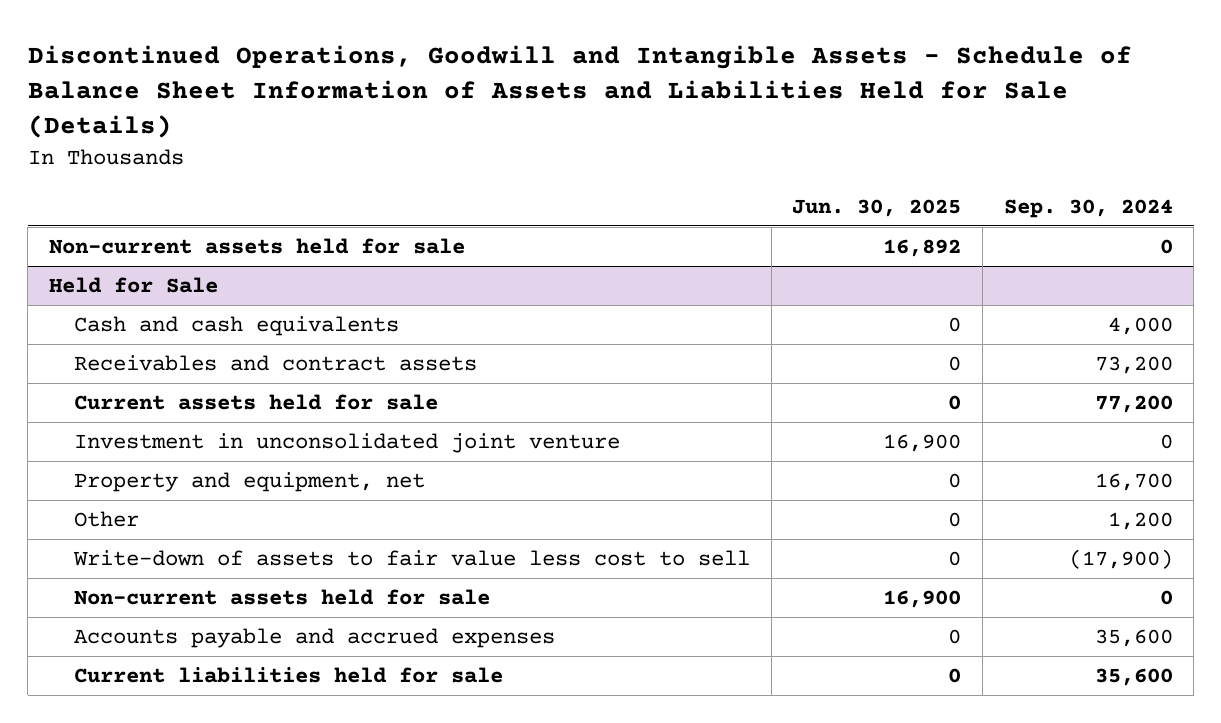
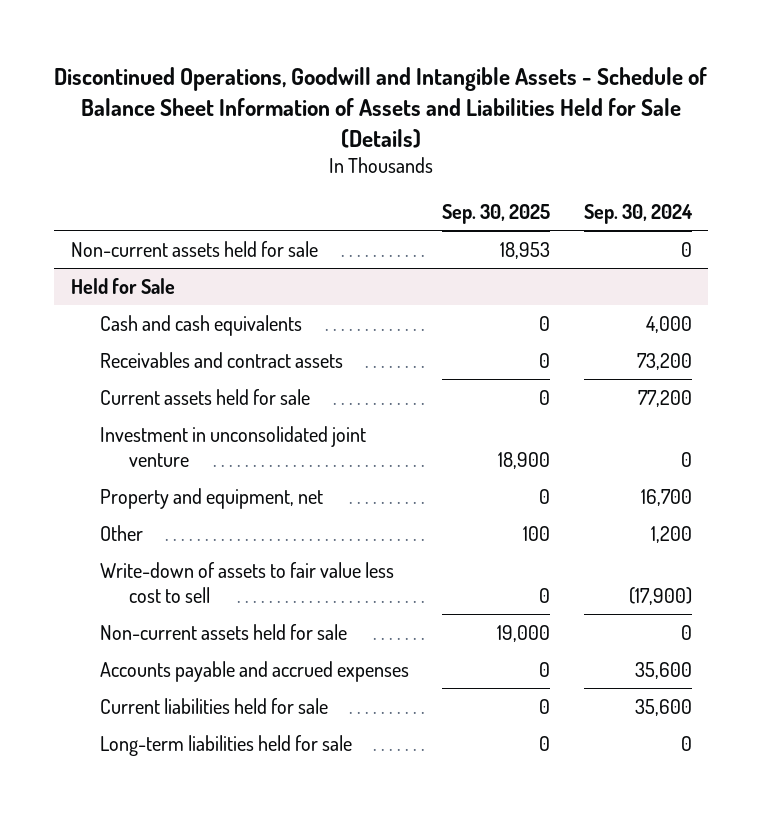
- | Jun. 30, 2025 | Sep. 30, 2024
+ | Sep. 30, 2025 | Sep. 30, 2024
@ Held for Sale
+ Long-term liabilities held for sale | 0 | 0

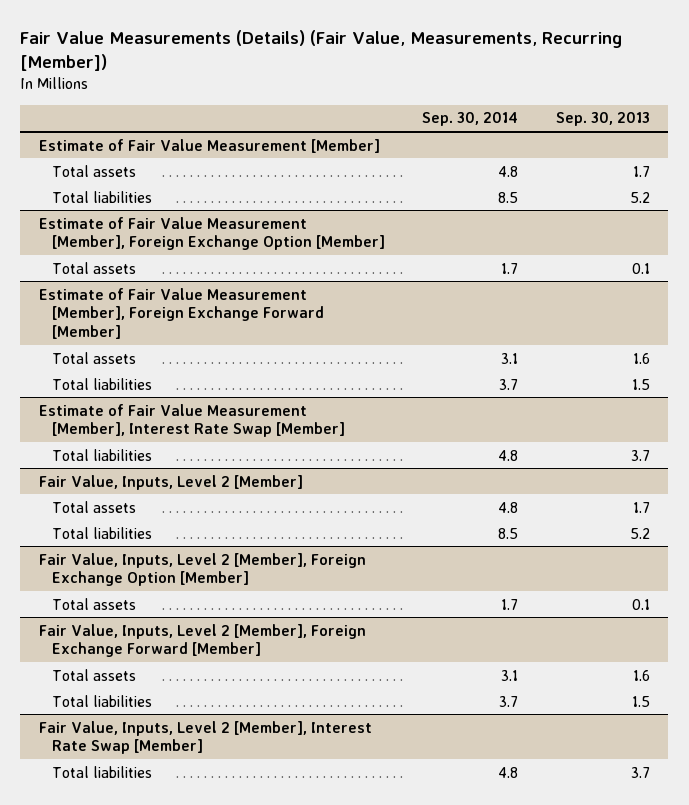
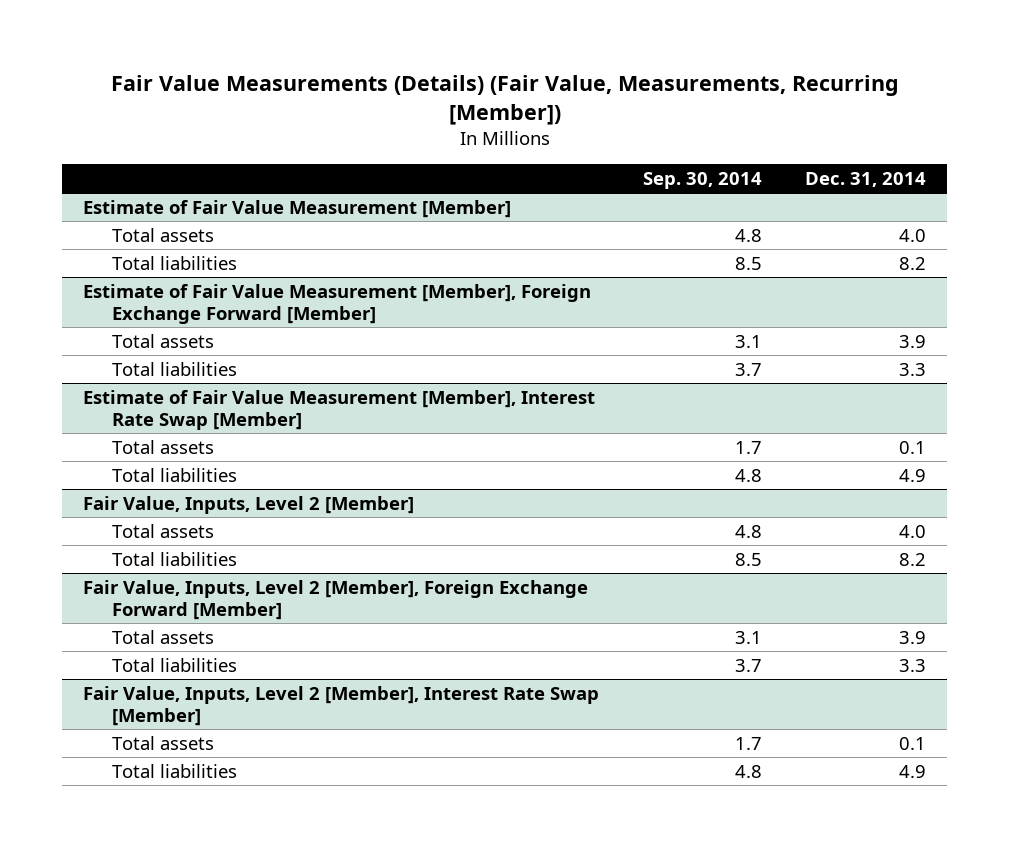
- | Sep. 30, 2014 | Sep. 30, 2013
+ | Sep. 30, 2014 | Dec. 31, 2014
- Estimate of Fair Value Measurement [Member], Foreign Exchange Option [Member]
- Total assets | 1.7 | 0.1
@ Estimate of Fair Value Measurement [Member], Interest Rate Swap [Member]
+ Total assets | 1.7 | 0.1
- Fair Value, Inputs, Level 2 [Member], Foreign Exchange Option [Member]
- Total assets | 1.7 | 0.1
@ Fair Value, Inputs, Level 2 [Member], Interest Rate Swap [Member]
+ Total assets | 1.7 | 0.1

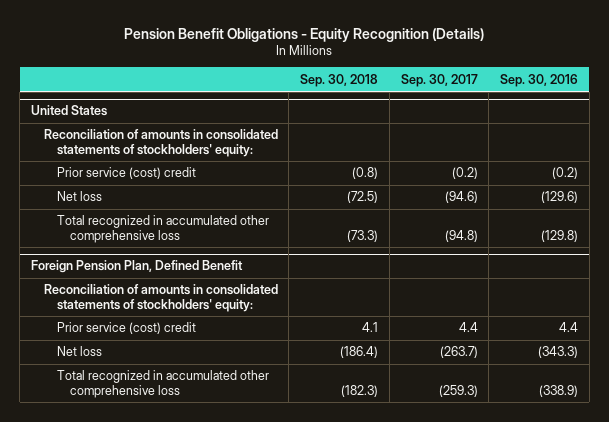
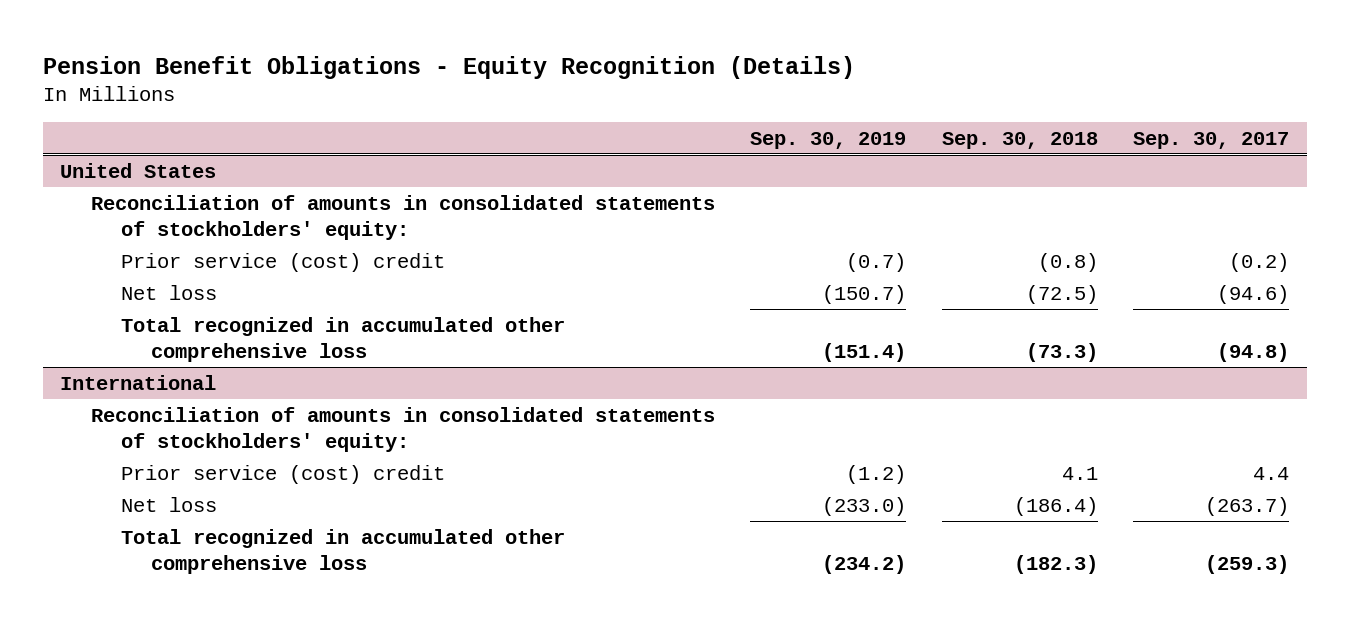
- | Sep. 30, 2018 | Sep. 30, 2017 | Sep. 30, 2016
+ | Sep. 30, 2019 | Sep. 30, 2018 | Sep. 30, 2017
- Foreign Pension Plan, Defined Benefit
+ International

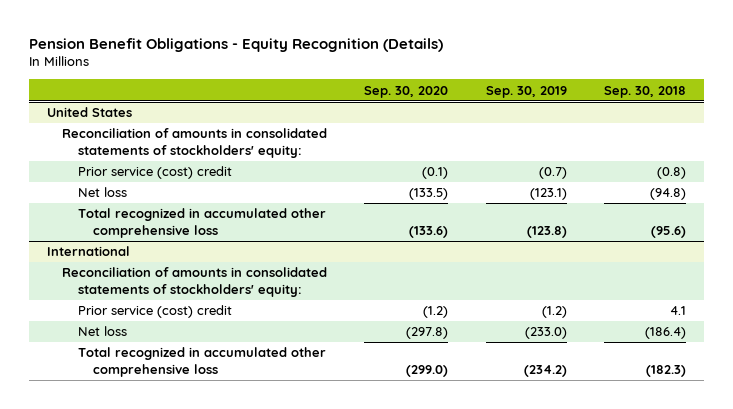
- | Sep. 30, 2019 | Sep. 30, 2018 | Sep. 30, 2017
+ | Sep. 30, 2020 | Sep. 30, 2019 | Sep. 30, 2018
@ United States
- Net loss | (150.7) | (72.5) | (94.6)
- Total recognized in accumulated other comprehensive loss | (151.4) | (73.3) | (94.8)
+ Net loss | (133.5) | (123.1) | (94.8)
+ Total recognized in accumulated other comprehensive loss | (133.6) | (123.8) | (95.6)

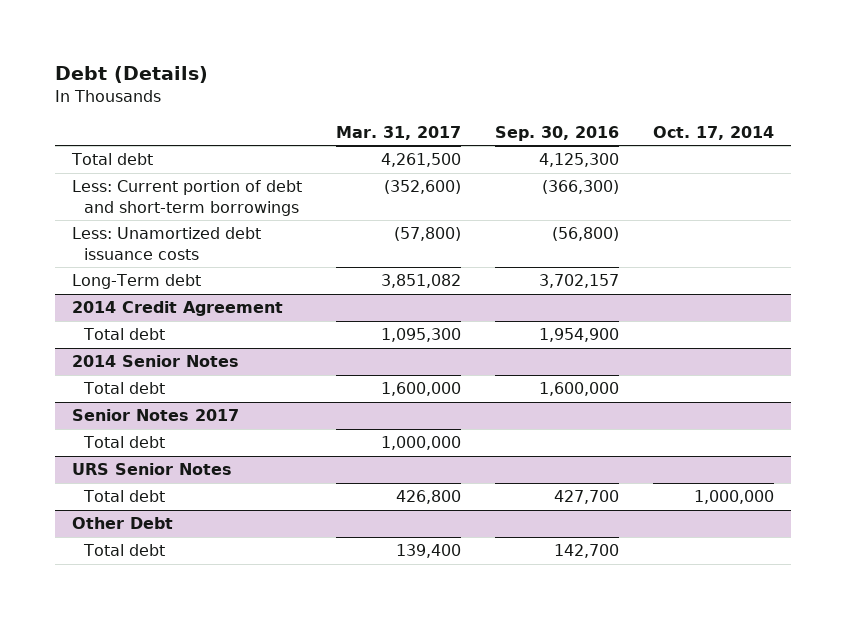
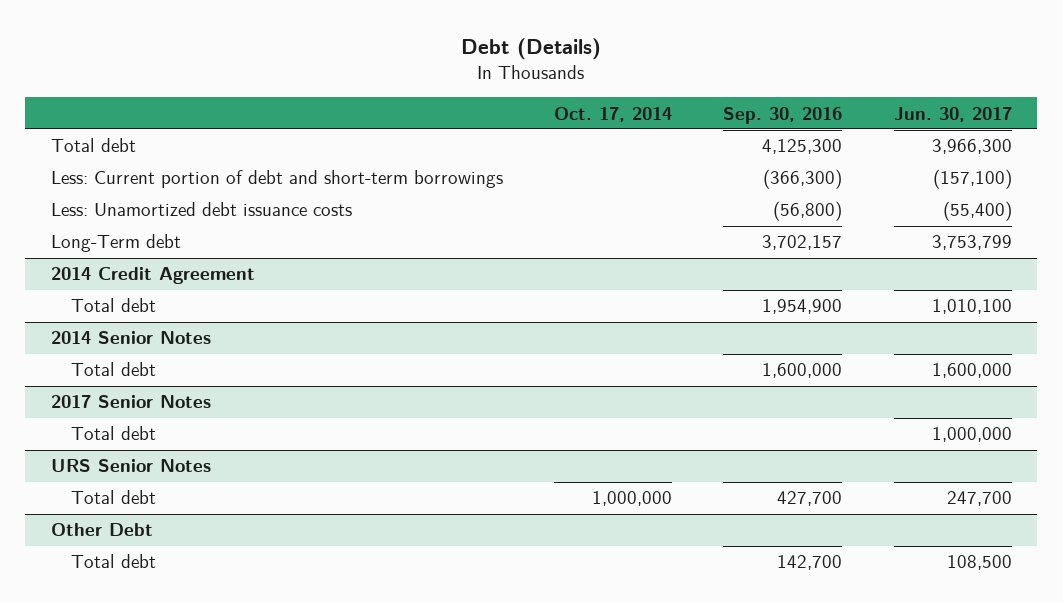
- | Mar. 31, 2017 | Sep. 30, 2016 | Oct. 17, 2014
+ | Oct. 17, 2014 | Sep. 30, 2016 | Jun. 30, 2017
- Senior Notes 2017
+ 2017 Senior Notes

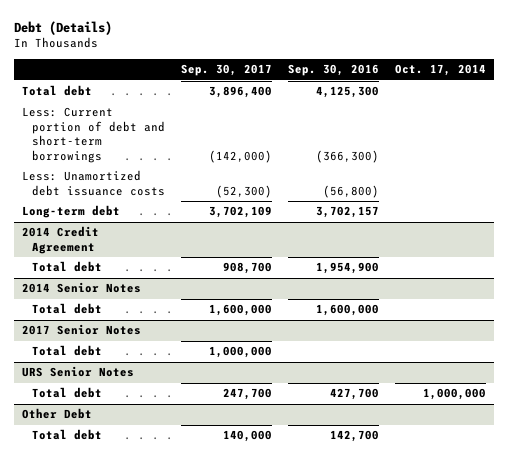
- | Oct. 17, 2014 | Sep. 30, 2016 | Jun. 30, 2017
+ | Sep. 30, 2017 | Sep. 30, 2016 | Oct. 17, 2014
- Long-Term debt | | 3,702,157 | 3,753,799
+ Long-term debt | 3,702,109 | 3,702,157 |

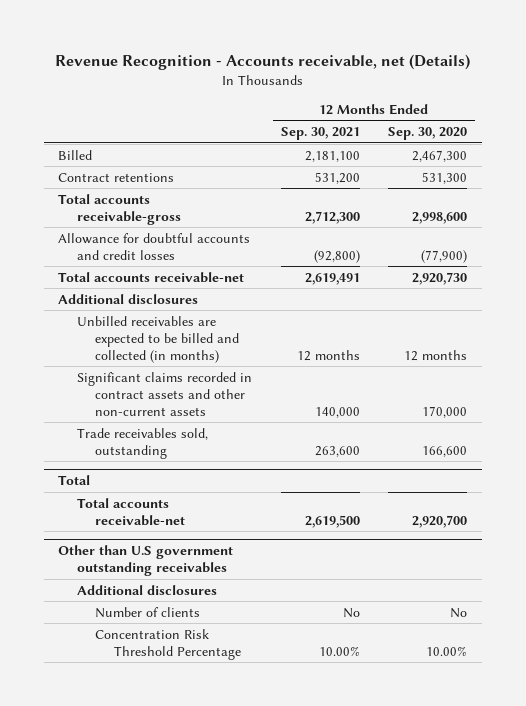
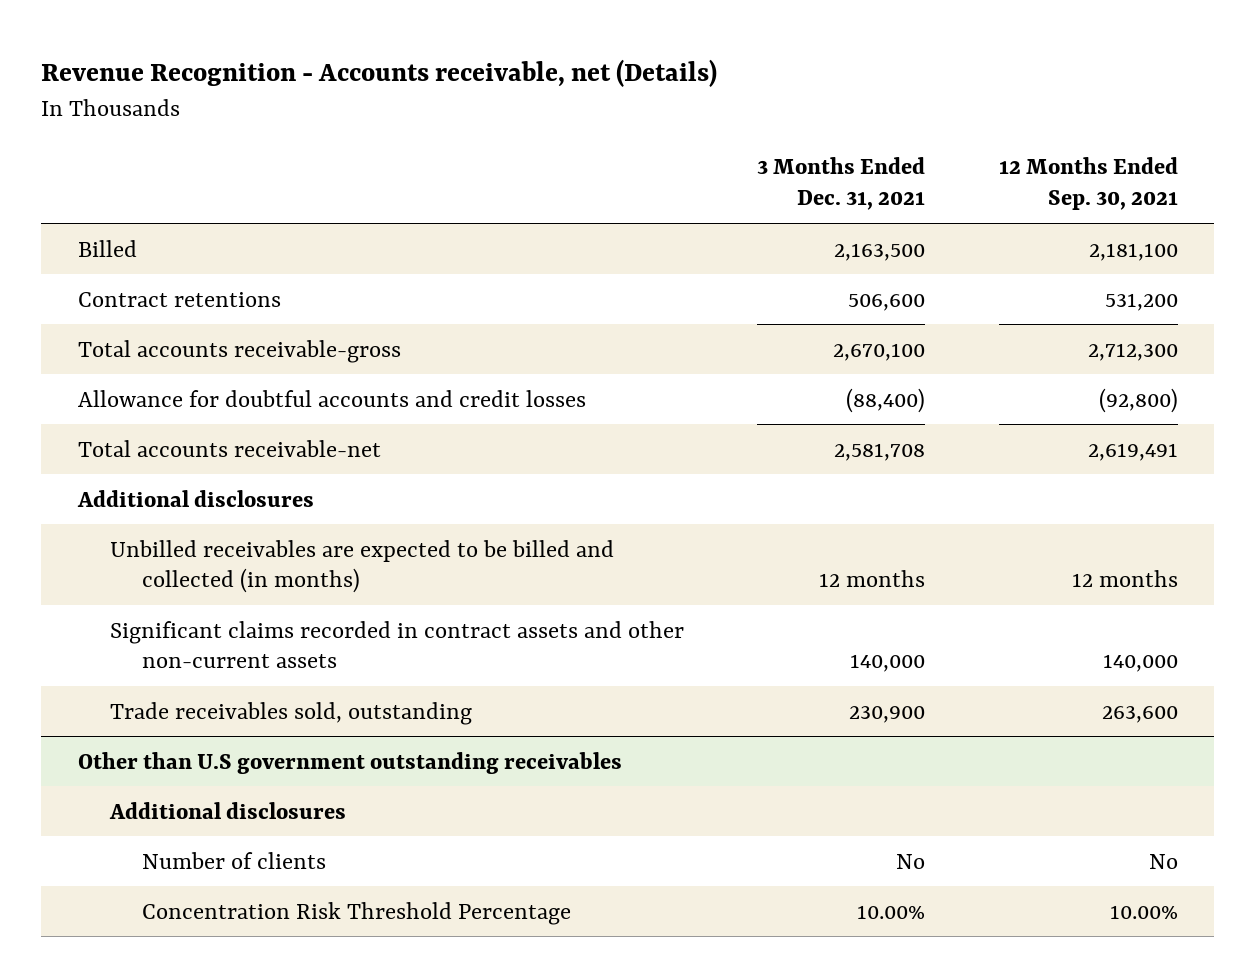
- | 12 Months Ended Sep. 30, 2021 | 12 Months Ended Sep. 30, 2020
+ | 3 Months Ended Dec. 31, 2021 | 12 Months Ended Sep. 30, 2021
- Total
- Total accounts receivable-net | 2,619,500 | 2,920,700

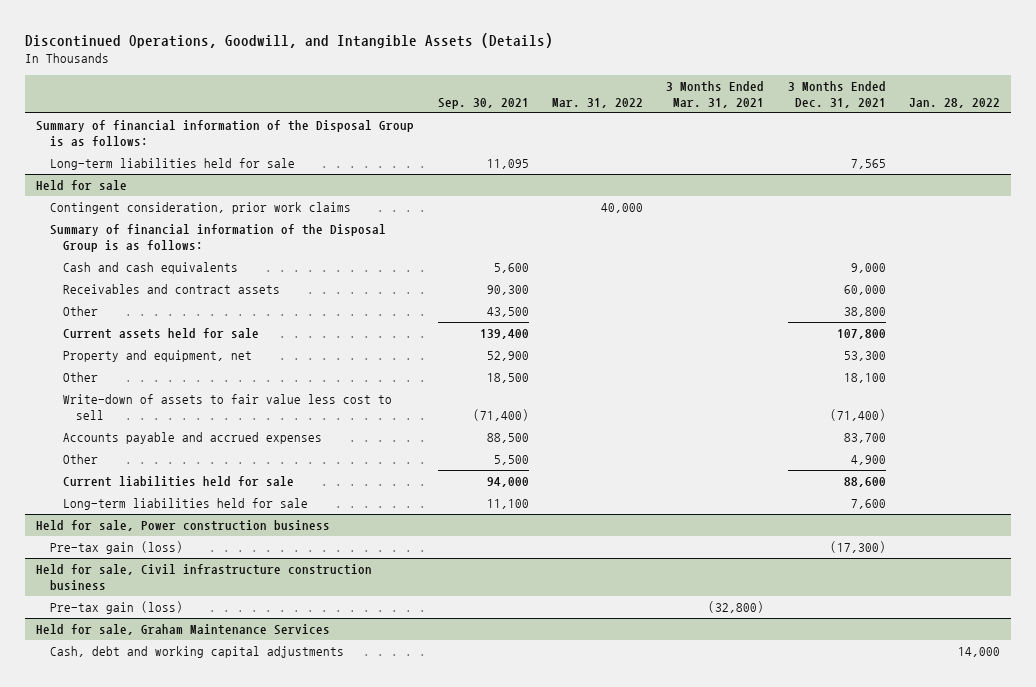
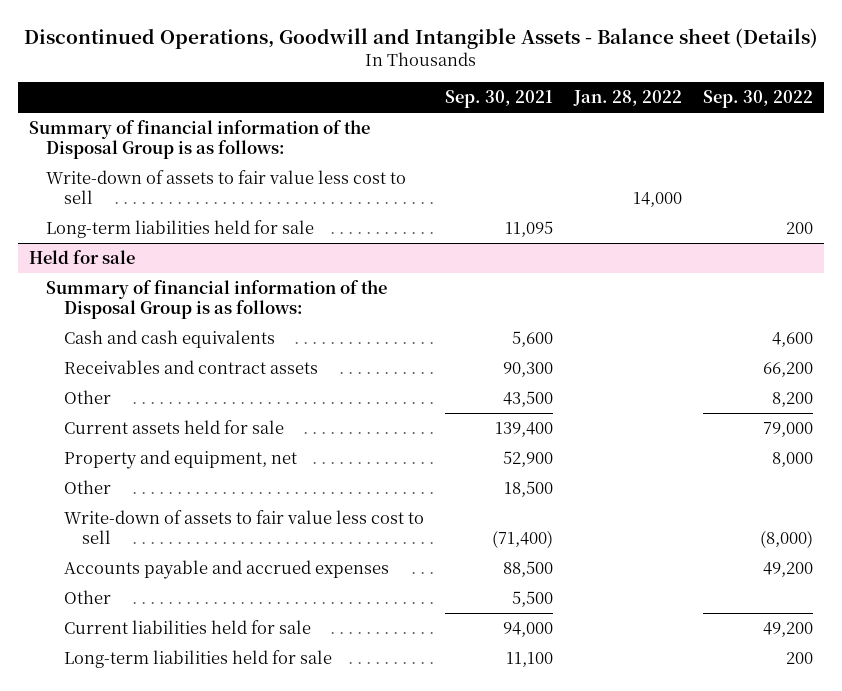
- Discontinued Operations, Goodwill, and Intangible Assets (Details)
+ Discontinued Operations, Goodwill and Intangible Assets - Balance sheet (Details)
- | Sep. 30, 2021 | Mar. 31, 2022 | 3 Months Ended Mar. 31, 2021 | 3 Months Ended Dec. 31, 2021 | Jan. 28, 2022
+ | Sep. 30, 2021 | Jan. 28, 2022 | Sep. 30, 2022
+ Write-down of assets to fair value less cost to sell | | 14,000 |
@ Held for sale
- Contingent consideration, prior work claims | | 40,000 | | |
- Held for sale, Power construction business
- Pre-tax gain (loss) | | | | (17,300) |
- Held for sale, Civil infrastructure construction business
- Pre-tax gain (loss) | | | (32,800) | |
- Held for sale, Graham Maintenance Services
- Cash, debt and working capital adjustments | | | | | 14,000

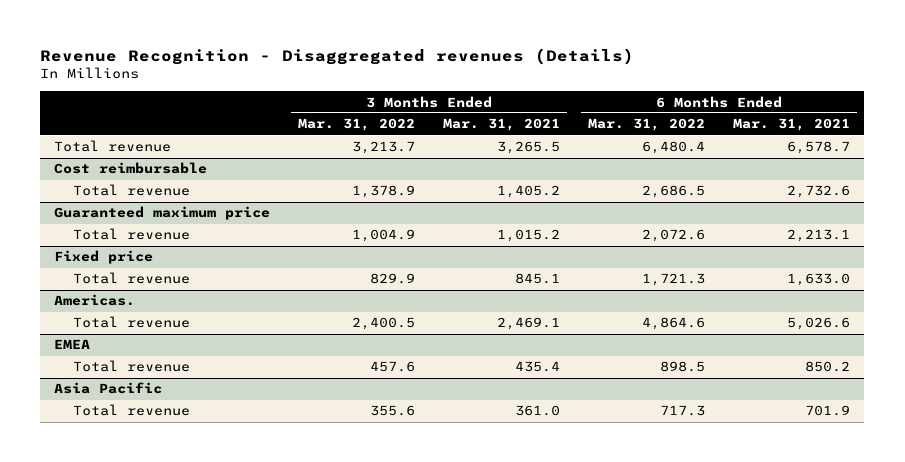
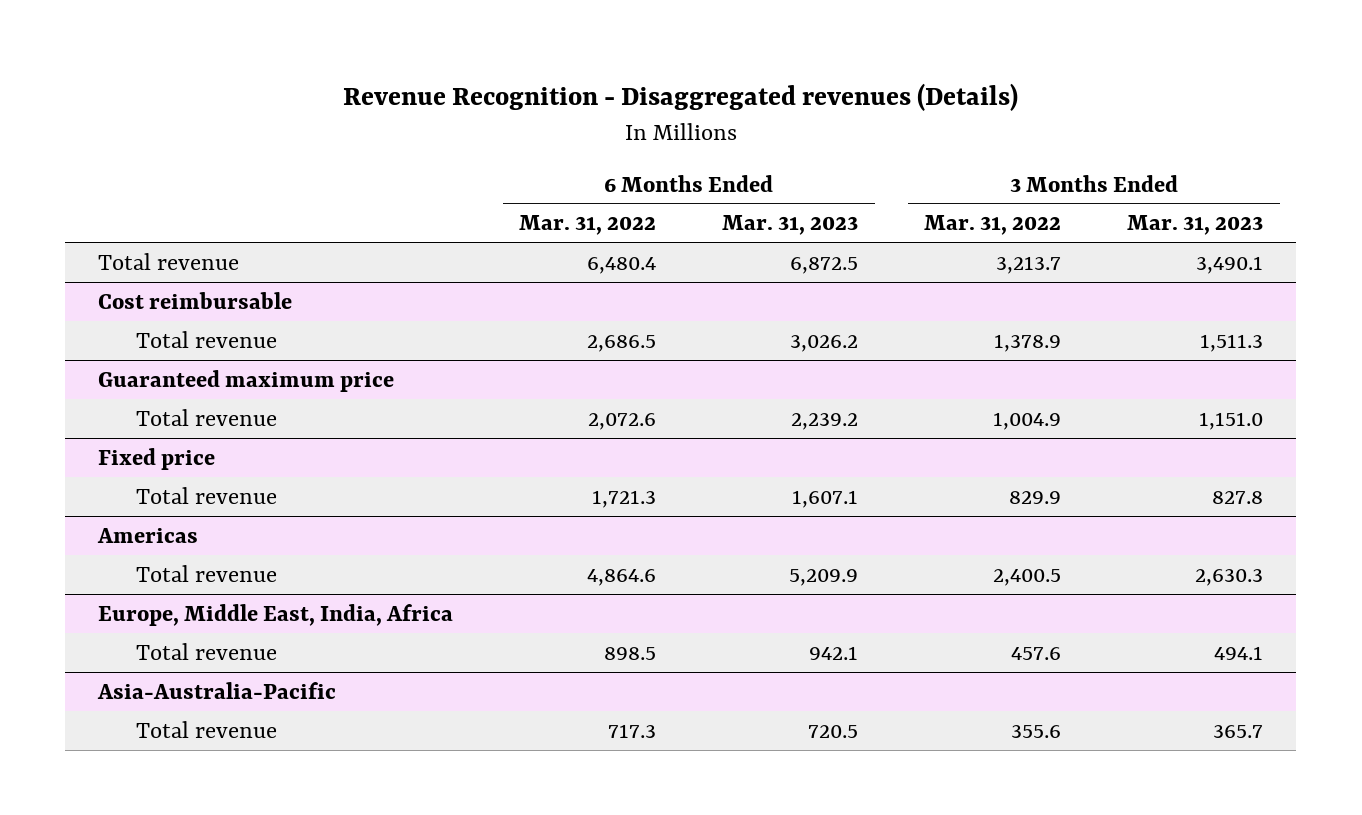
- | 3 Months Ended Mar. 31, 2022 | 3 Months Ended Mar. 31, 2021 | 6 Months Ended Mar. 31, 2022 | 6 Months Ended Mar. 31, 2021
+ | 6 Months Ended Mar. 31, 2022 | 6 Months Ended Mar. 31, 2023 | 3 Months Ended Mar. 31, 2022 | 3 Months Ended Mar. 31, 2023
- Americas.
+ Americas
- EMEA
+ Europe, Middle East, India, Africa
- Asia Pacific
+ Asia-Australia-Pacific

